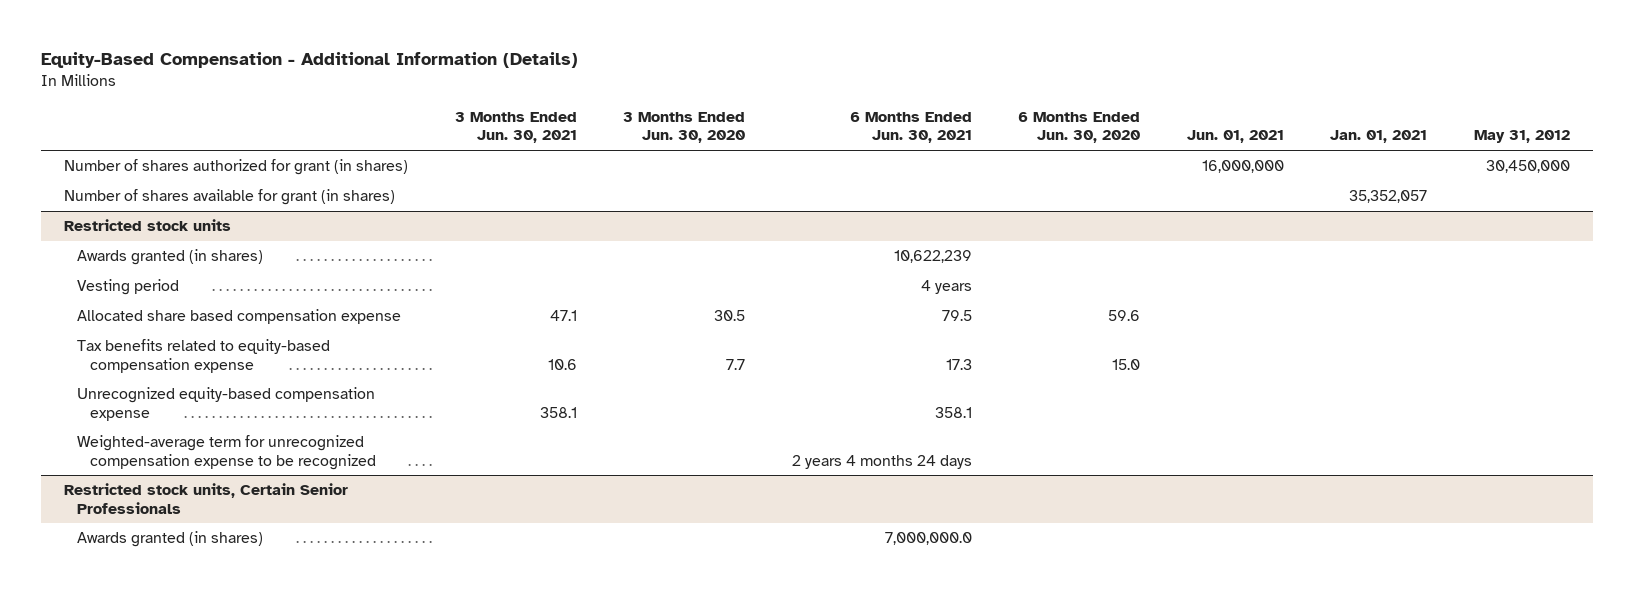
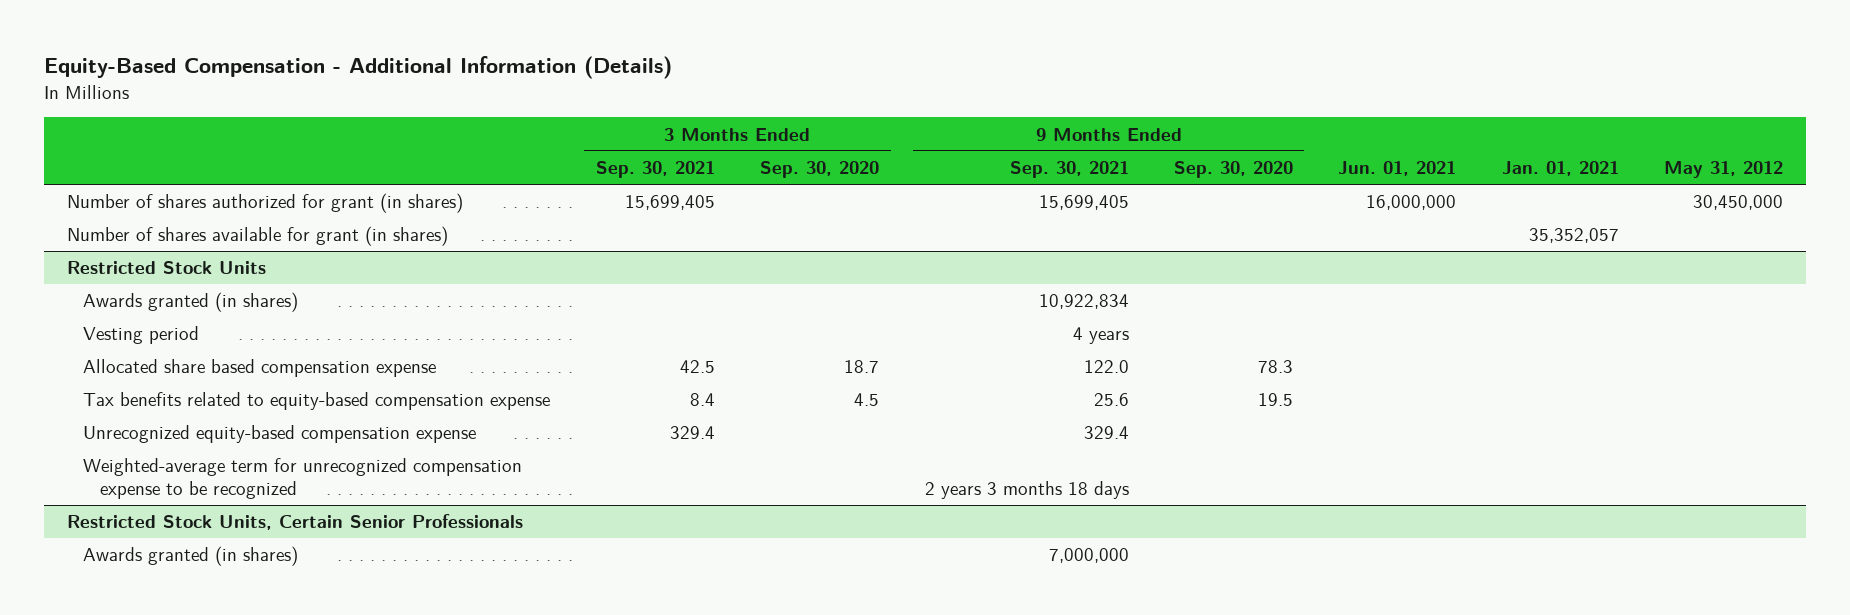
- | 3 Months Ended Jun. 30, 2021 | 3 Months Ended Jun. 30, 2020 | 6 Months Ended Jun. 30, 2021 | 6 Months Ended Jun. 30, 2020 | Jun. 01, 2021 | Jan. 01, 2021 | May 31, 2012
+ | 3 Months Ended Sep. 30, 2021 | 3 Months Ended Sep. 30, 2020 | 9 Months Ended Sep. 30, 2021 | 9 Months Ended Sep. 30, 2020 | Jun. 01, 2021 | Jan. 01, 2021 | May 31, 2012
- Restricted stock units
+ Restricted Stock Units
- Restricted stock units, Certain Senior Professionals
+ Restricted Stock Units, Certain Senior Professionals

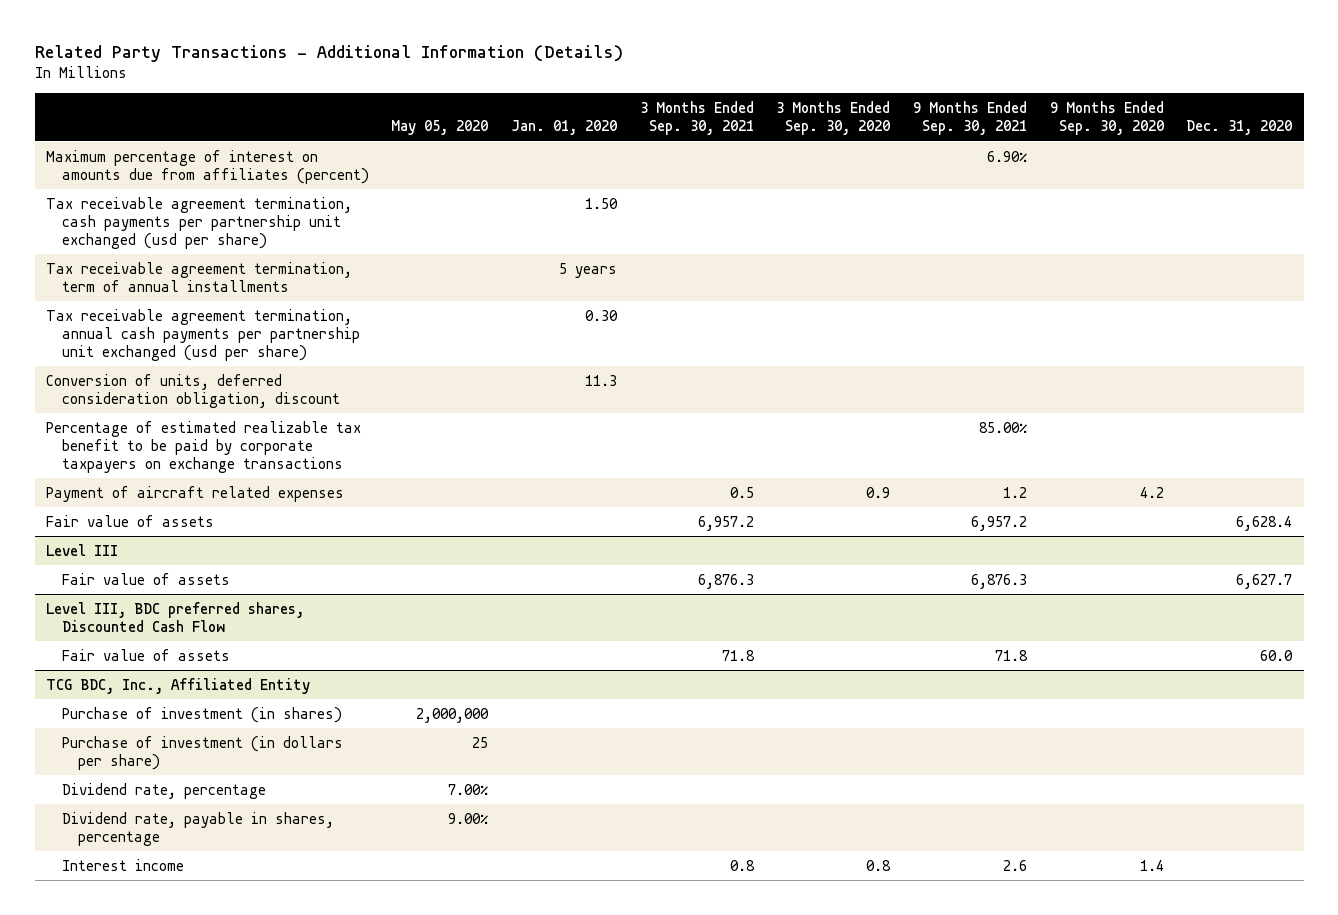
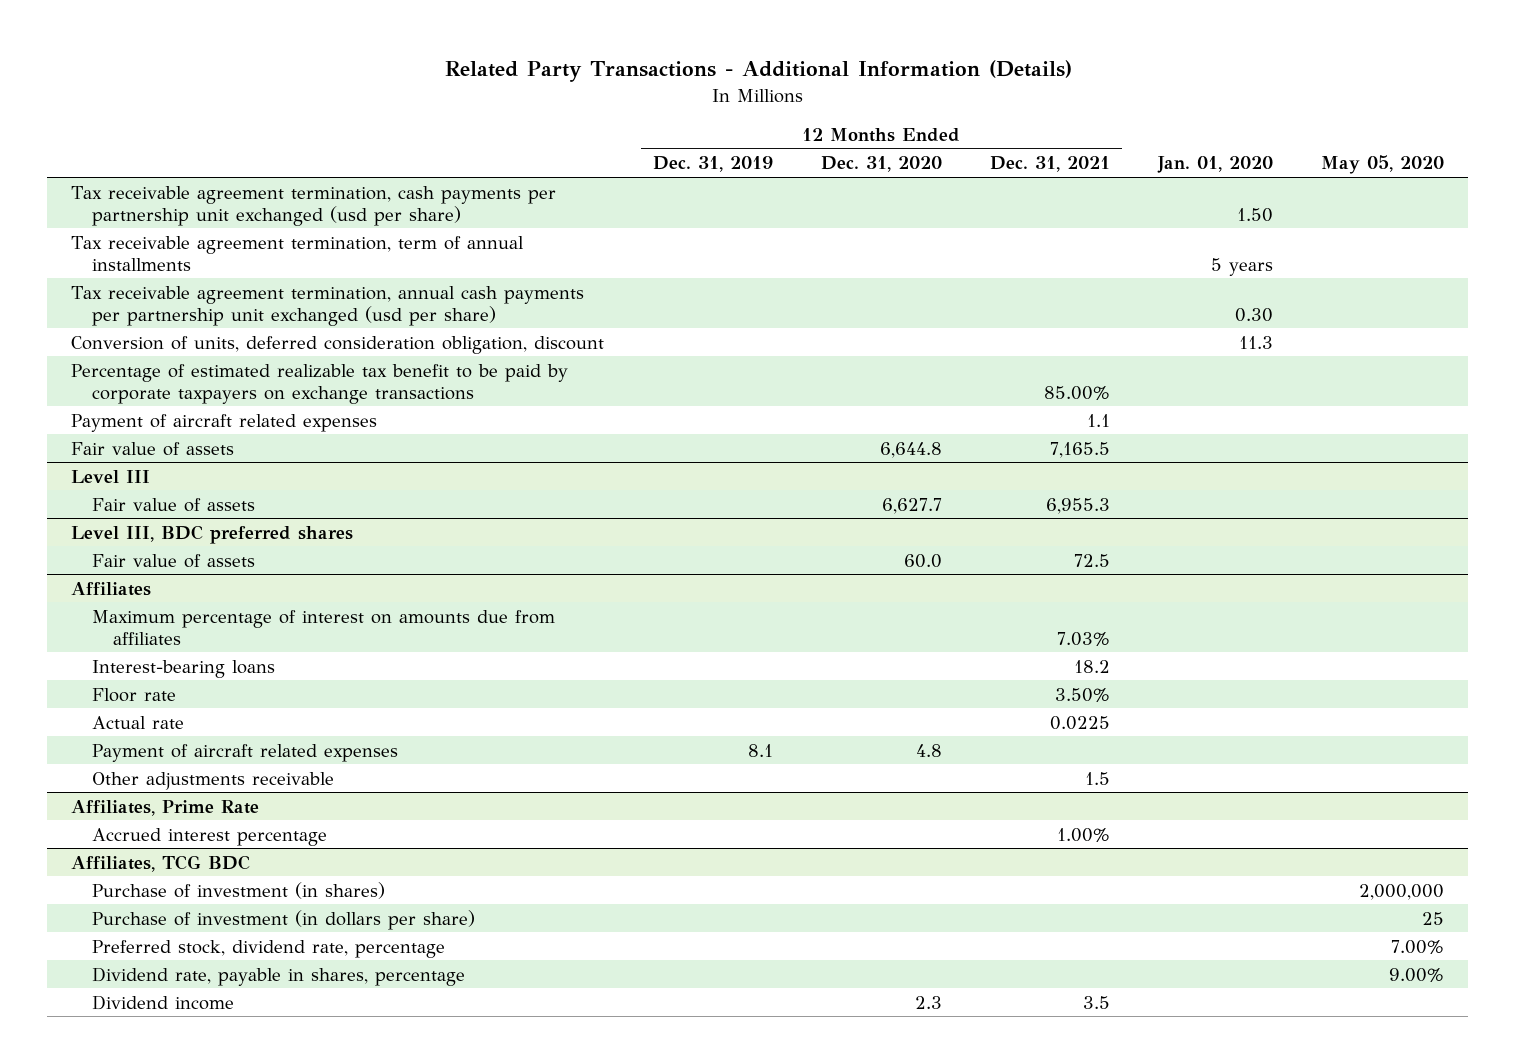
- | May 05, 2020 | Jan. 01, 2020 | 3 Months Ended Sep. 30, 2021 | 3 Months Ended Sep. 30, 2020 | 9 Months Ended Sep. 30, 2021 | 9 Months Ended Sep. 30, 2020 | Dec. 31, 2020
+ | 12 Months Ended Dec. 31, 2019 | 12 Months Ended Dec. 31, 2020 | 12 Months Ended Dec. 31, 2021 | Jan. 01, 2020 | May 05, 2020
- Maximum percentage of interest on amounts due from affiliates (percent) | | | | | 6.90% | |
- Level III, BDC preferred shares, Discounted Cash Flow
+ Level III, BDC preferred shares
- TCG BDC, Inc., Affiliated Entity
+ Affiliates
+ Maximum percentage of interest on amounts due from affiliates | | | 7.03% | |
+ Interest-bearing loans | | | 18.2 | |
+ Floor rate | | | 3.50% | |
+ Actual rate | | | 0.0225 | |
+ Payment of aircraft related expenses | 8.1 | 4.8 | | |
+ Other adjustments receivable | | | 1.5 | |
+ Affiliates, Prime Rate
+ Accrued interest percentage | | | 1.00% | |
+ Affiliates, TCG BDC
- Dividend rate, percentage | 7.00% | | | | | |
+ Preferred stock, dividend rate, percentage | | | | | 7.00%
- Interest income | | | 0.8 | 0.8 | 2.6 | 1.4 |
+ Dividend income | | 2.3 | 3.5 | |

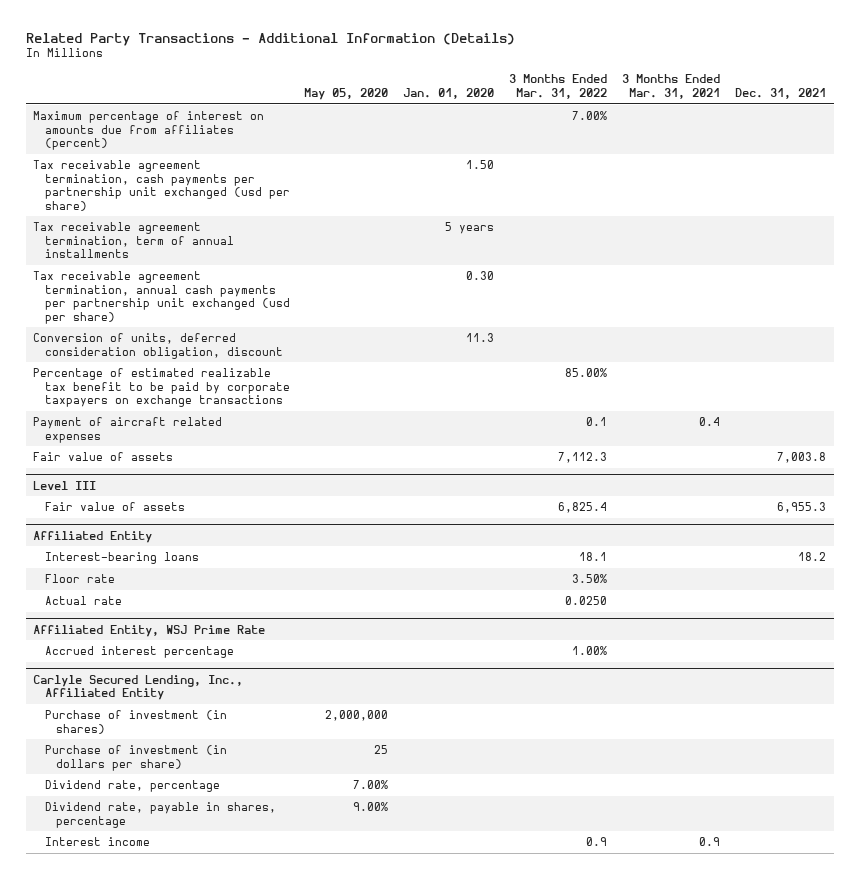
- | 12 Months Ended Dec. 31, 2019 | 12 Months Ended Dec. 31, 2020 | 12 Months Ended Dec. 31, 2021 | Jan. 01, 2020 | May 05, 2020
+ | May 05, 2020 | Jan. 01, 2020 | 3 Months Ended Mar. 31, 2022 | 3 Months Ended Mar. 31, 2021 | Dec. 31, 2021
+ Maximum percentage of interest on amounts due from affiliates (percent) | | | 7.00% | |
- Level III, BDC preferred shares
- Fair value of assets | | 60.0 | 72.5 | |
- Affiliates
- Maximum percentage of interest on amounts due from affiliates | | | 7.03% | |
+ Affiliated Entity
- Payment of aircraft related expenses | 8.1 | 4.8 | | |
- Other adjustments receivable | | | 1.5 | |
- Affiliates, Prime Rate
- Accrued interest percentage | | | 1.00% | |
- Affiliates, TCG BDC
+ Affiliated Entity, WSJ Prime Rate
+ Accrued interest percentage | | | 1.00% | |
+ Carlyle Secured Lending, Inc., Affiliated Entity
- Preferred stock, dividend rate, percentage | | | | | 7.00%
+ Dividend rate, percentage | 7.00% | | | |
- Dividend income | | 2.3 | 3.5 | |
+ Interest income | | | 0.9 | 0.9 |

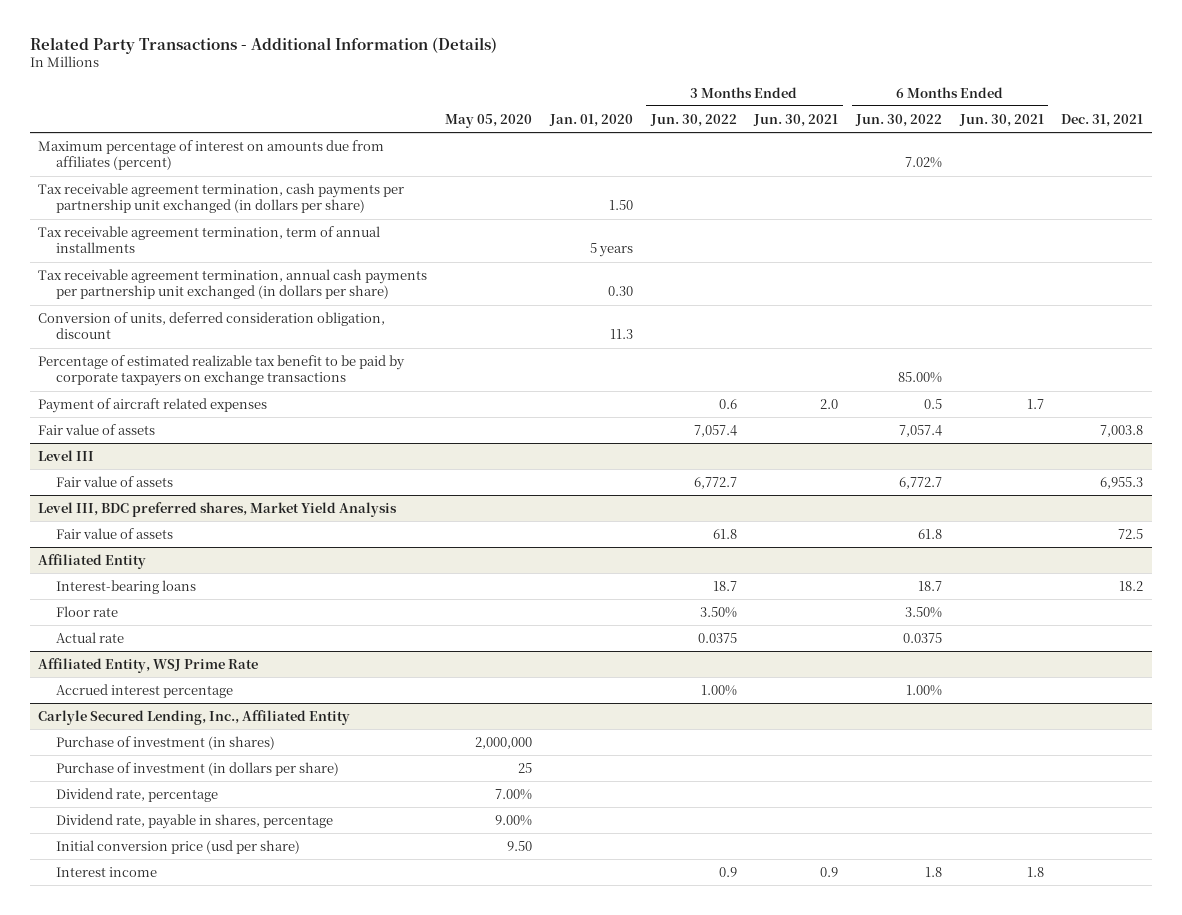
- | May 05, 2020 | Jan. 01, 2020 | 3 Months Ended Mar. 31, 2022 | 3 Months Ended Mar. 31, 2021 | Dec. 31, 2021
+ | May 05, 2020 | Jan. 01, 2020 | 3 Months Ended Jun. 30, 2022 | 3 Months Ended Jun. 30, 2021 | 6 Months Ended Jun. 30, 2022 | 6 Months Ended Jun. 30, 2021 | Dec. 31, 2021
- Tax receivable agreement termination, cash payments per partnership unit exchanged (usd per share) | | 1.50 | | |
+ Tax receivable agreement termination, cash payments per partnership unit exchanged (in dollars per share) | | 1.50 | | | | |
- Tax receivable agreement termination, annual cash payments per partnership unit exchanged (usd per share) | | 0.30 | | |
+ Tax receivable agreement termination, annual cash payments per partnership unit exchanged (in dollars per share) | | 0.30 | | | | |
+ Level III, BDC preferred shares, Market Yield Analysis
+ Fair value of assets | | | 61.8 | | 61.8 | | 72.5
@ Carlyle Secured Lending, Inc., Affiliated Entity
+ Initial conversion price (usd per share) | 9.50 | | | | | |

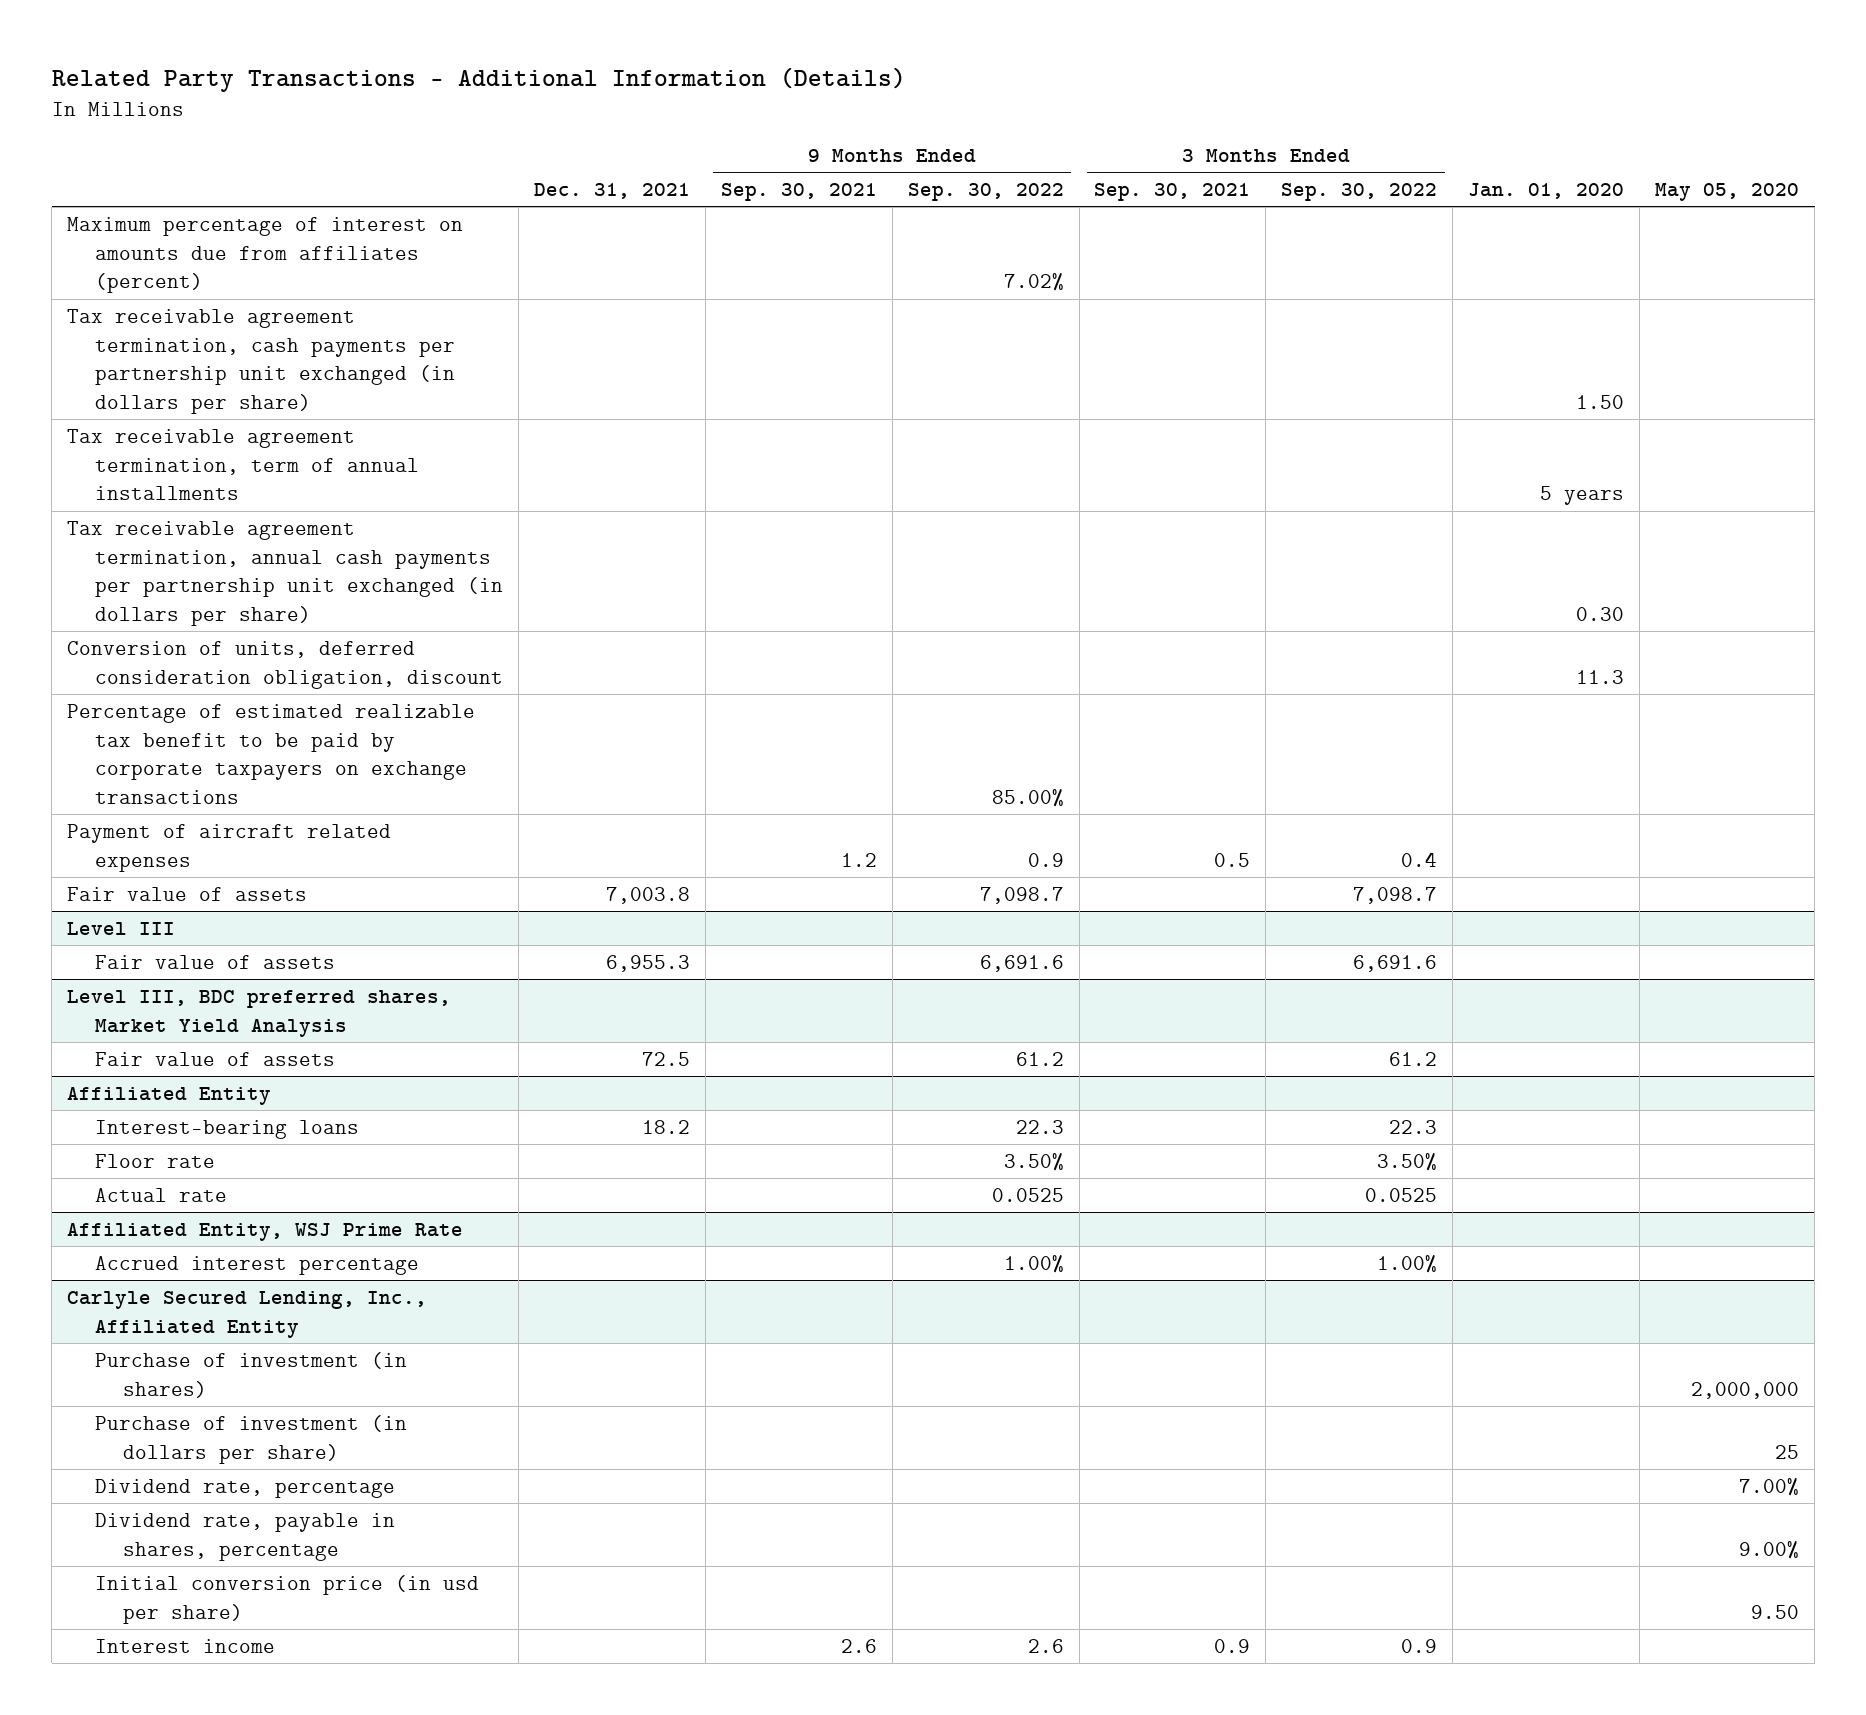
- | May 05, 2020 | Jan. 01, 2020 | 3 Months Ended Jun. 30, 2022 | 3 Months Ended Jun. 30, 2021 | 6 Months Ended Jun. 30, 2022 | 6 Months Ended Jun. 30, 2021 | Dec. 31, 2021
+ | Dec. 31, 2021 | 9 Months Ended Sep. 30, 2021 | 9 Months Ended Sep. 30, 2022 | 3 Months Ended Sep. 30, 2021 | 3 Months Ended Sep. 30, 2022 | Jan. 01, 2020 | May 05, 2020
@ Carlyle Secured Lending, Inc., Affiliated Entity
- Initial conversion price (usd per share) | 9.50 | | | | | |
+ Initial conversion price (in usd per share) | | | | | | | 9.50

